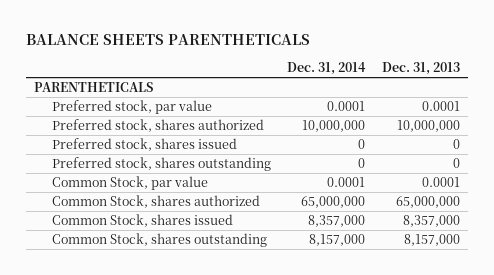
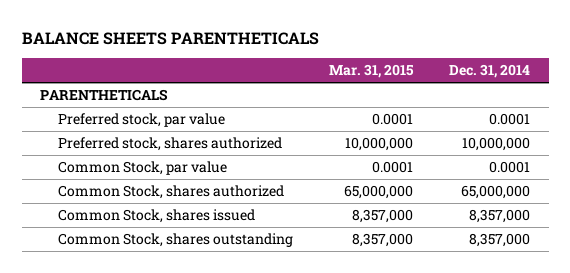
- | Dec. 31, 2014 | Dec. 31, 2013
+ | Mar. 31, 2015 | Dec. 31, 2014
- Preferred stock, shares issued | 0 | 0
- Preferred stock, shares outstanding | 0 | 0
- Common Stock, shares outstanding | 8,157,000 | 8,157,000
+ Common Stock, shares outstanding | 8,357,000 | 8,357,000

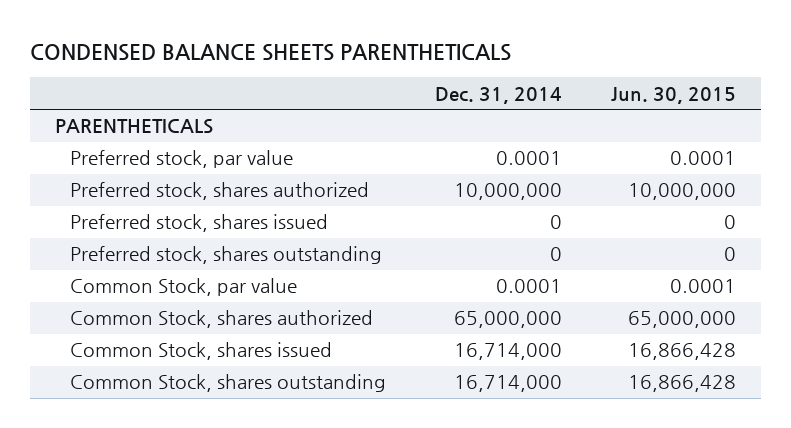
- BALANCE SHEETS PARENTHETICALS
+ CONDENSED BALANCE SHEETS PARENTHETICALS
- | Mar. 31, 2015 | Dec. 31, 2014
+ | Dec. 31, 2014 | Jun. 30, 2015
+ Preferred stock, shares issued | 0 | 0
+ Preferred stock, shares outstanding | 0 | 0
- Common Stock, shares issued | 8,357,000 | 8,357,000
- Common Stock, shares outstanding | 8,357,000 | 8,357,000
+ Common Stock, shares issued | 16,714,000 | 16,866,428
+ Common Stock, shares outstanding | 16,714,000 | 16,866,428

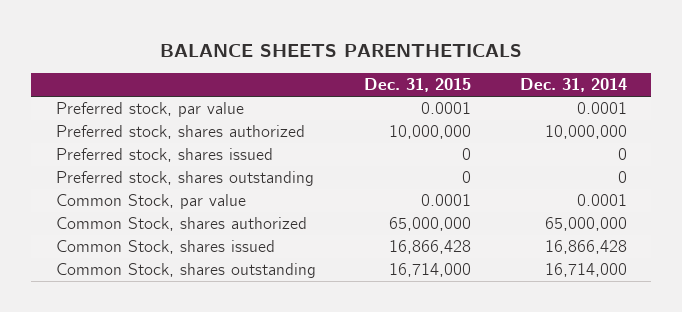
- CONDENSED BALANCE SHEETS PARENTHETICALS
+ BALANCE SHEETS PARENTHETICALS
- | Dec. 31, 2014 | Jun. 30, 2015
+ | Dec. 31, 2015 | Dec. 31, 2014
- PARENTHETICALS
- Common Stock, shares issued | 16,714,000 | 16,866,428
+ Common Stock, shares issued | 16,866,428 | 16,866,428

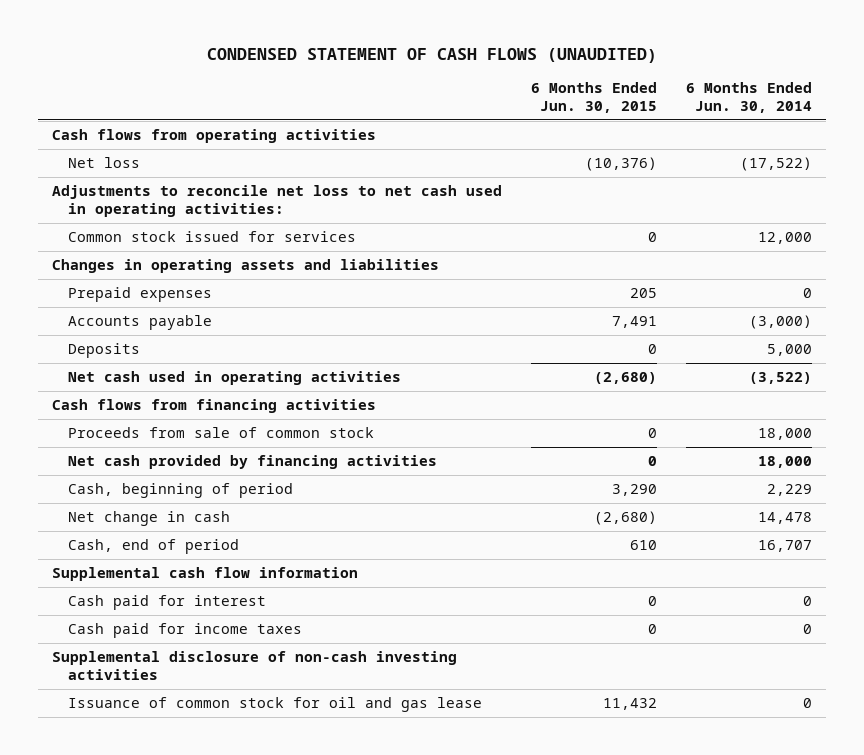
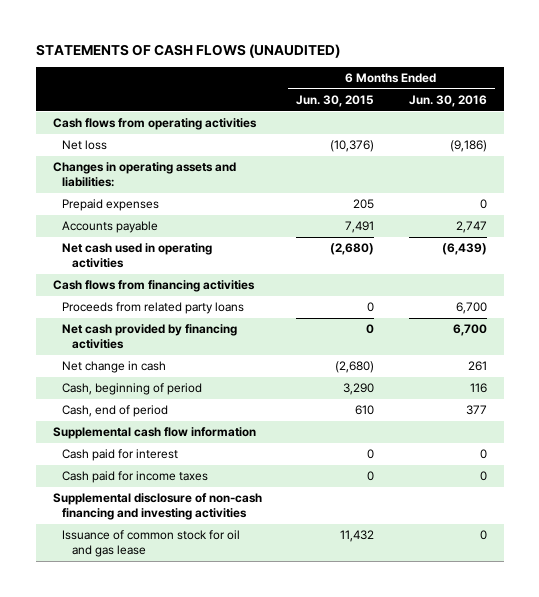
- CONDENSED STATEMENT OF CASH FLOWS (UNAUDITED)
+ STATEMENTS OF CASH FLOWS (UNAUDITED)
- | 6 Months Ended Jun. 30, 2015 | 6 Months Ended Jun. 30, 2014
+ | 6 Months Ended Jun. 30, 2015 | 6 Months Ended Jun. 30, 2016
- Adjustments to reconcile net loss to net cash used in operating activities:
- Common stock issued for services | 0 | 12,000
- Changes in operating assets and liabilities
+ Changes in operating assets and liabilities:
- Deposits | 0 | 5,000
- Proceeds from sale of common stock | 0 | 18,000
+ Proceeds from related party loans | 0 | 6,700
moved down: Cash, beginning of period | 3,290 | 116
- Supplemental disclosure of non-cash investing activities
+ Supplemental disclosure of non-cash financing and investing activities

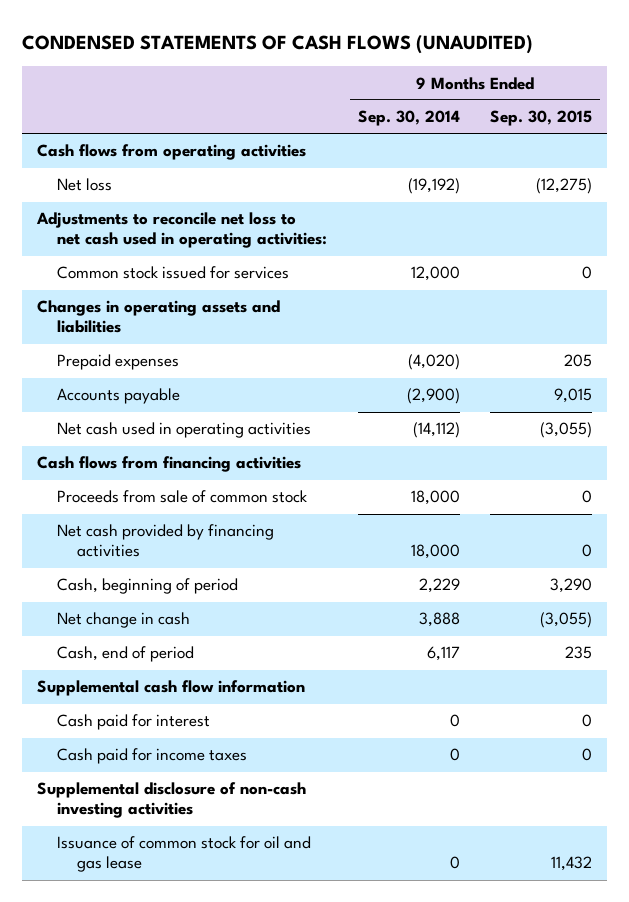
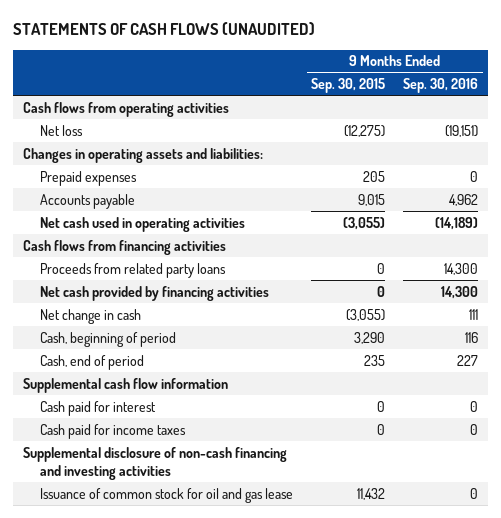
- CONDENSED STATEMENTS OF CASH FLOWS (UNAUDITED)
+ STATEMENTS OF CASH FLOWS (UNAUDITED)
- | 9 Months Ended Sep. 30, 2014 | 9 Months Ended Sep. 30, 2015
+ | 9 Months Ended Sep. 30, 2015 | 9 Months Ended Sep. 30, 2016
- Adjustments to reconcile net loss to net cash used in operating activities:
- Common stock issued for services | 12,000 | 0
- Changes in operating assets and liabilities
+ Changes in operating assets and liabilities:
- Proceeds from sale of common stock | 18,000 | 0
+ Proceeds from related party loans | 0 | 14,300
moved down: Cash, beginning of period | 3,290 | 116
- Supplemental disclosure of non-cash investing activities
+ Supplemental disclosure of non-cash financing and investing activities

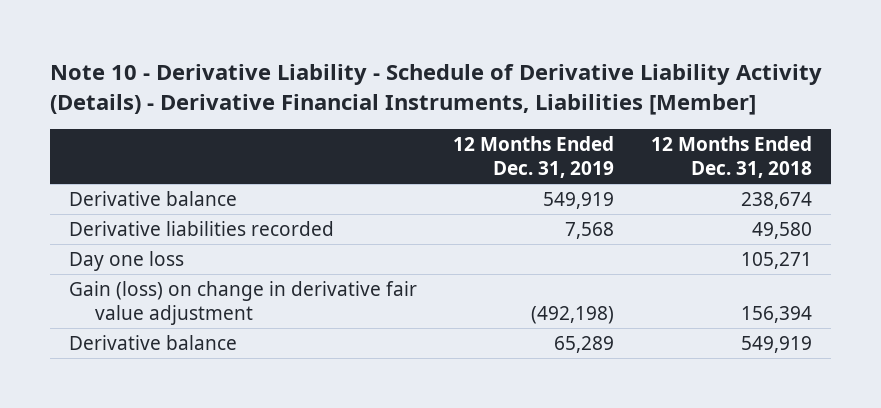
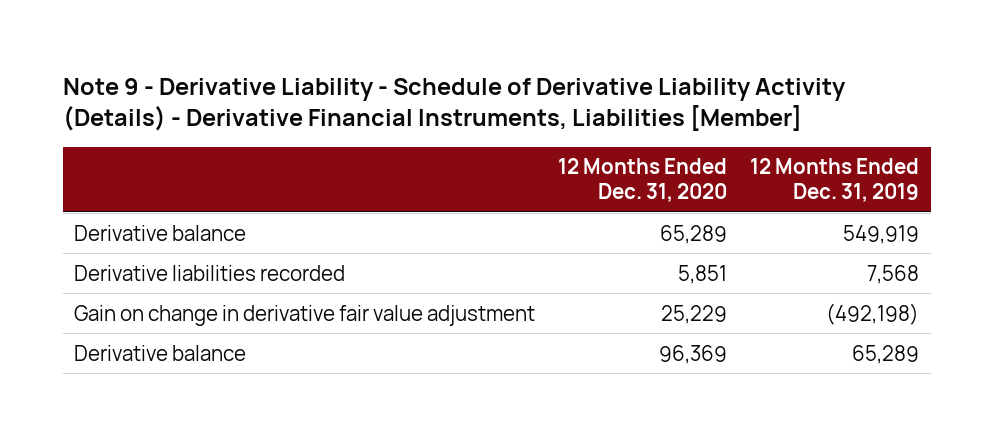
- Note 10 - Derivative Liability - Schedule of Derivative Liability Activity (Details) - Derivative Financial Instruments, Liabilities [Member]
+ Note 9 - Derivative Liability - Schedule of Derivative Liability Activity (Details) - Derivative Financial Instruments, Liabilities [Member]
- | 12 Months Ended Dec. 31, 2019 | 12 Months Ended Dec. 31, 2018
+ | 12 Months Ended Dec. 31, 2020 | 12 Months Ended Dec. 31, 2019
- Day one loss | | 105,271
- Gain (loss) on change in derivative fair value adjustment | (492,198) | 156,394
+ Gain on change in derivative fair value adjustment | 25,229 | (492,198)

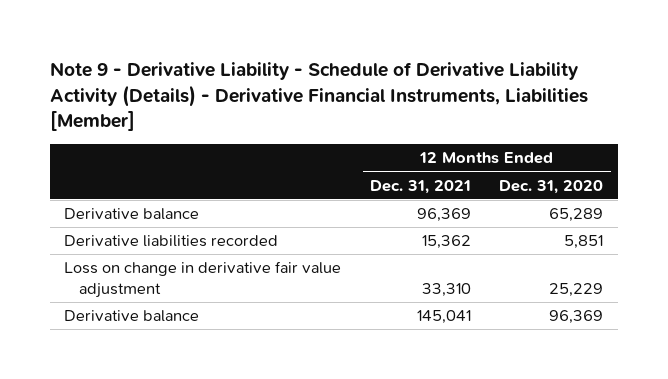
- | 12 Months Ended Dec. 31, 2020 | 12 Months Ended Dec. 31, 2019
+ | 12 Months Ended Dec. 31, 2021 | 12 Months Ended Dec. 31, 2020
- Gain on change in derivative fair value adjustment | 25,229 | (492,198)
+ Loss on change in derivative fair value adjustment | 33,310 | 25,229

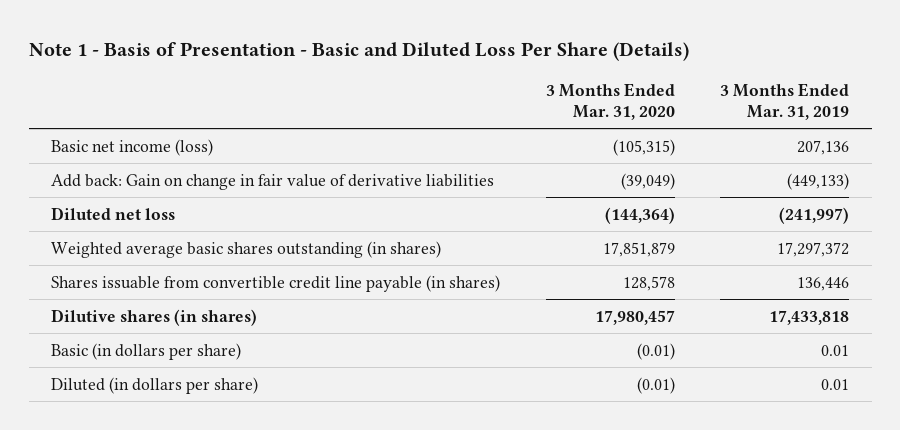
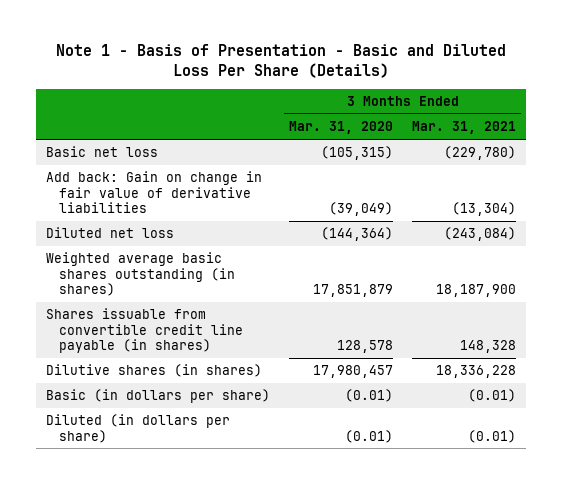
- | 3 Months Ended Mar. 31, 2020 | 3 Months Ended Mar. 31, 2019
+ | 3 Months Ended Mar. 31, 2020 | 3 Months Ended Mar. 31, 2021
- Basic net income (loss) | (105,315) | 207,136
+ Basic net loss | (105,315) | (229,780)

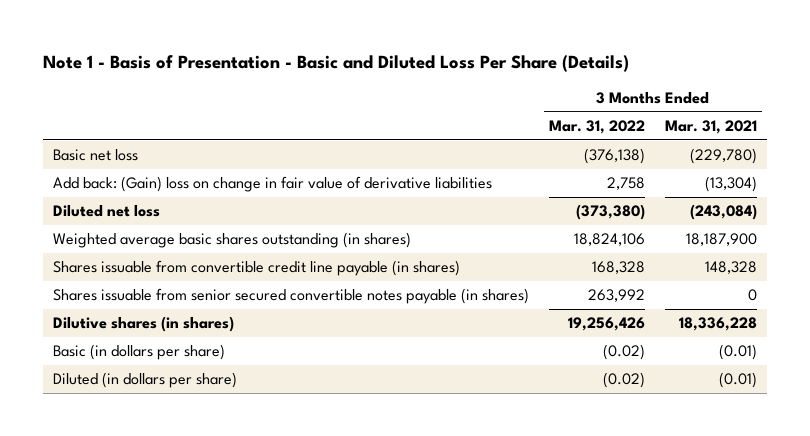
- | 3 Months Ended Mar. 31, 2020 | 3 Months Ended Mar. 31, 2021
+ | 3 Months Ended Mar. 31, 2022 | 3 Months Ended Mar. 31, 2021
- Add back: Gain on change in fair value of derivative liabilities | (39,049) | (13,304)
+ Add back: (Gain) loss on change in fair value of derivative liabilities | 2,758 | (13,304)
+ Shares issuable from senior secured convertible notes payable (in shares) | 263,992 | 0

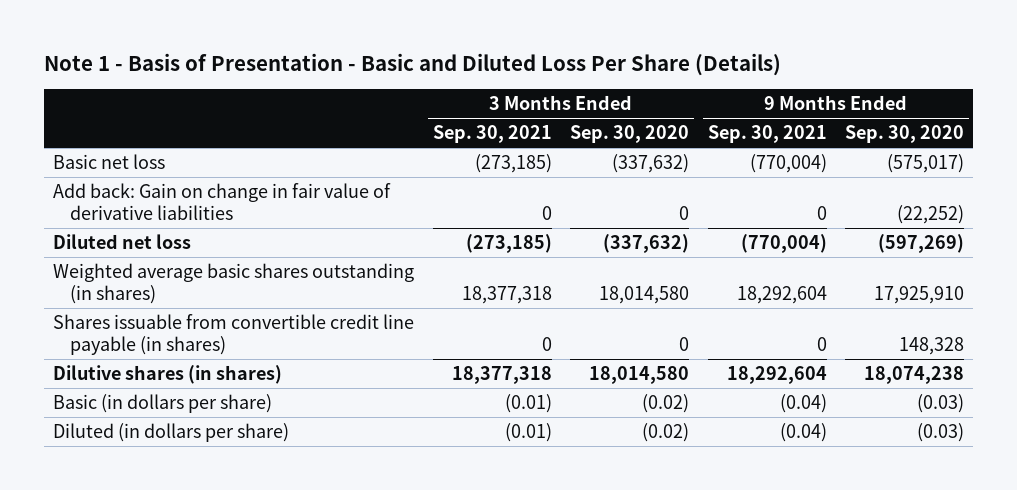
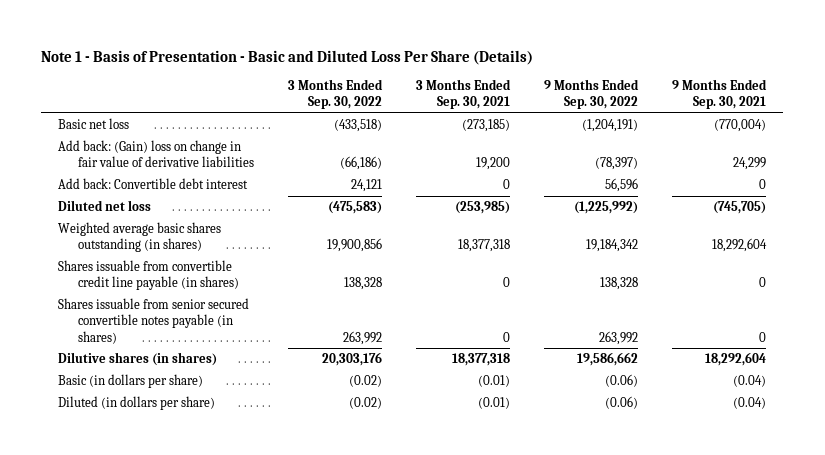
- | 3 Months Ended Sep. 30, 2021 | 3 Months Ended Sep. 30, 2020 | 9 Months Ended Sep. 30, 2021 | 9 Months Ended Sep. 30, 2020
+ | 3 Months Ended Sep. 30, 2022 | 3 Months Ended Sep. 30, 2021 | 9 Months Ended Sep. 30, 2022 | 9 Months Ended Sep. 30, 2021
- Add back: Gain on change in fair value of derivative liabilities | 0 | 0 | 0 | (22,252)
- Diluted net loss | (273,185) | (337,632) | (770,004) | (597,269)
+ Add back: (Gain) loss on change in fair value of derivative liabilities | (66,186) | 19,200 | (78,397) | 24,299
+ Add back: Convertible debt interest | 24,121 | 0 | 56,596 | 0
+ Diluted net loss | (475,583) | (253,985) | (1,225,992) | (745,705)
+ Shares issuable from senior secured convertible notes payable (in shares) | 263,992 | 0 | 263,992 | 0

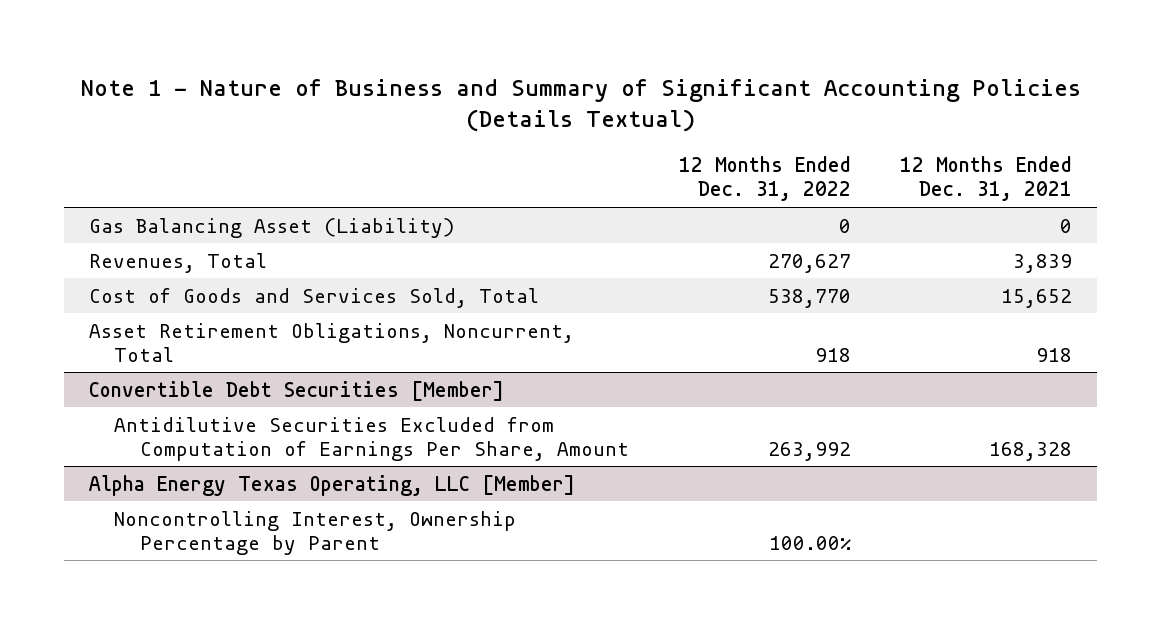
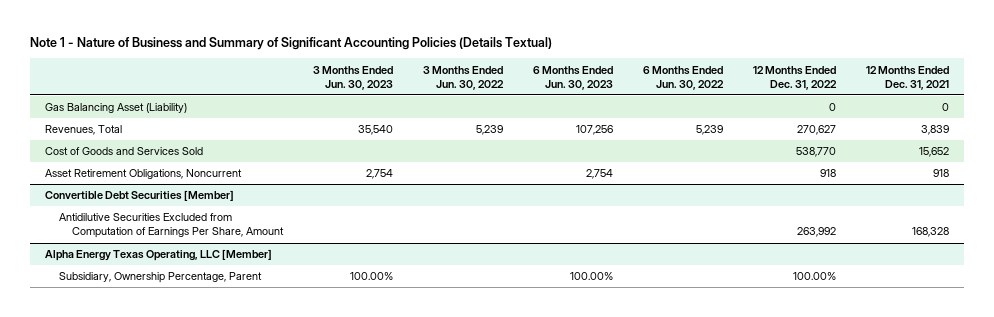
- | 12 Months Ended Dec. 31, 2022 | 12 Months Ended Dec. 31, 2021
+ | 3 Months Ended Jun. 30, 2023 | 3 Months Ended Jun. 30, 2022 | 6 Months Ended Jun. 30, 2023 | 6 Months Ended Jun. 30, 2022 | 12 Months Ended Dec. 31, 2022 | 12 Months Ended Dec. 31, 2021
- Cost of Goods and Services Sold, Total | 538,770 | 15,652
- Asset Retirement Obligations, Noncurrent, Total | 918 | 918
+ Cost of Goods and Services Sold | | | | | 538,770 | 15,652
+ Asset Retirement Obligations, Noncurrent | 2,754 | | 2,754 | | 918 | 918
@ Alpha Energy Texas Operating, LLC [Member]
- Noncontrolling Interest, Ownership Percentage by Parent | 100.00% |
+ Subsidiary, Ownership Percentage, Parent | 100.00% | | 100.00% | | 100.00% |

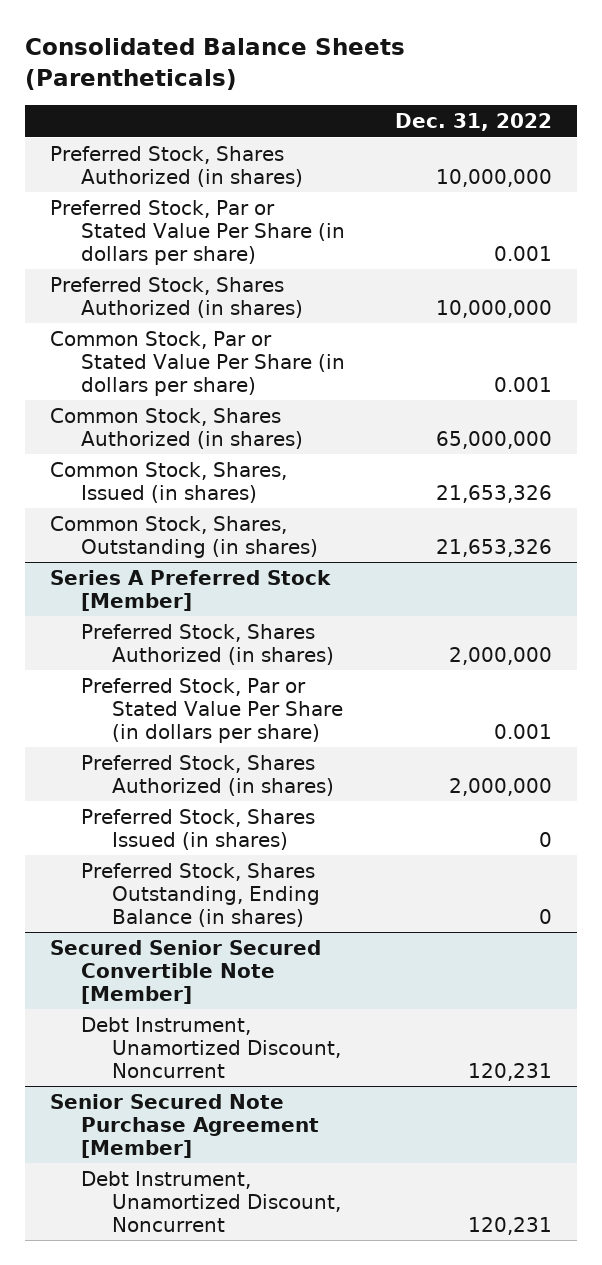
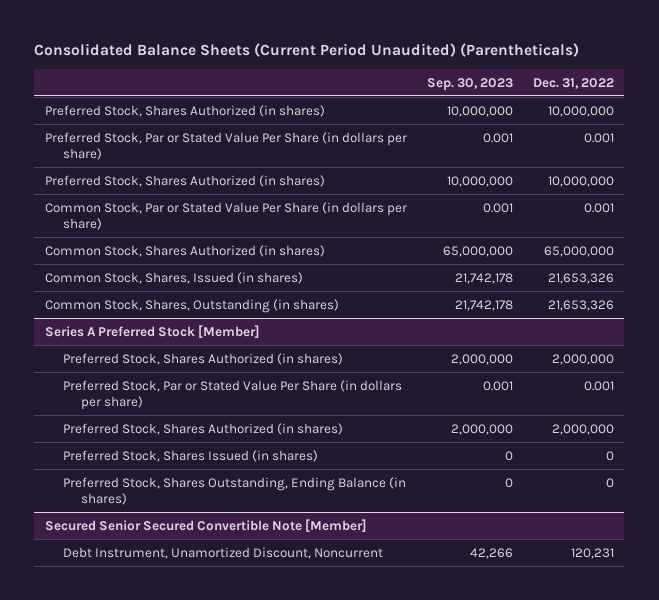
- Consolidated Balance Sheets (Parentheticals)
+ Consolidated Balance Sheets (Current Period Unaudited) (Parentheticals)
- | Dec. 31, 2022
+ | Sep. 30, 2023 | Dec. 31, 2022
- Senior Secured Note Purchase Agreement [Member]
- Debt Instrument, Unamortized Discount, Noncurrent | 120,231

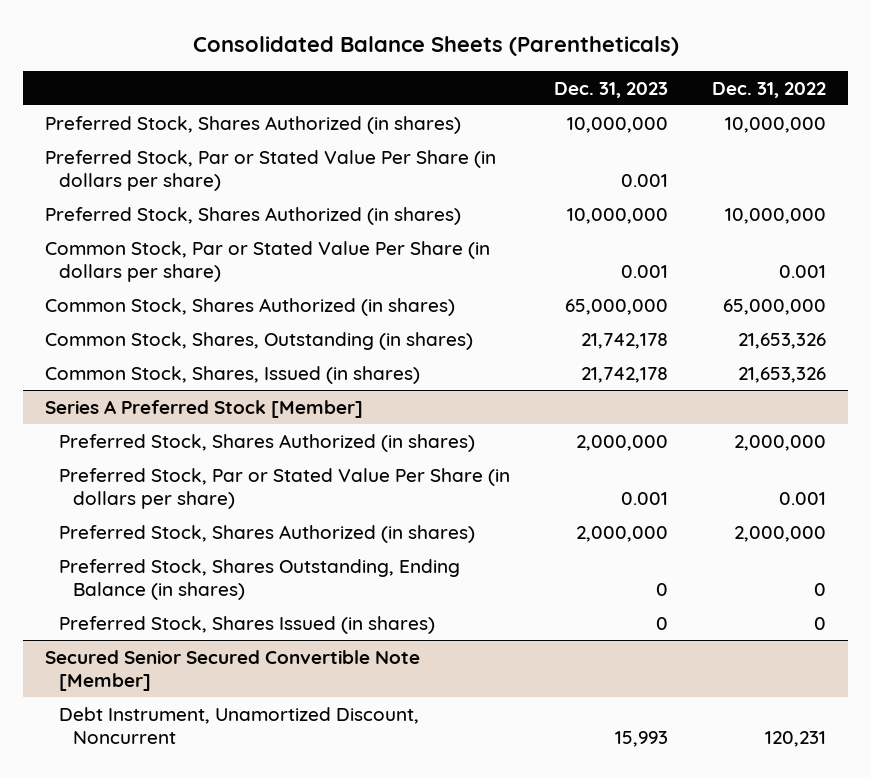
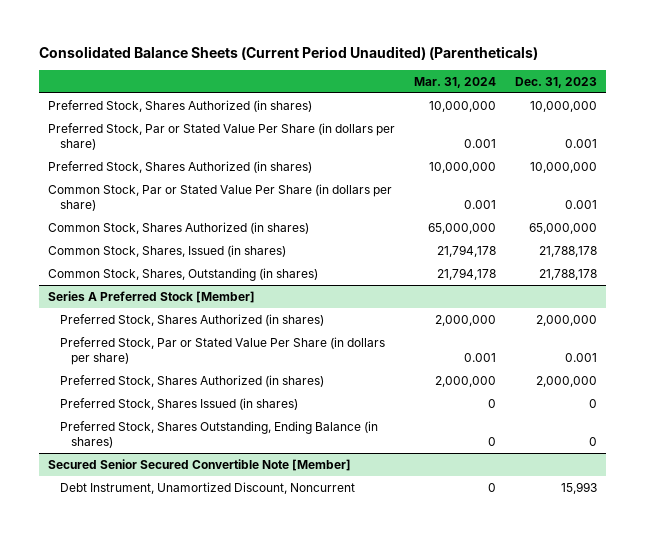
- Consolidated Balance Sheets (Parentheticals)
+ Consolidated Balance Sheets (Current Period Unaudited) (Parentheticals)
- | Dec. 31, 2023 | Dec. 31, 2022
+ | Mar. 31, 2024 | Dec. 31, 2023
- Common Stock, Shares, Outstanding (in shares) | 21,742,178 | 21,653,326
- Common Stock, Shares, Issued (in shares) | 21,742,178 | 21,653,326
+ Common Stock, Shares, Issued (in shares) | 21,794,178 | 21,788,178
+ Common Stock, Shares, Outstanding (in shares) | 21,794,178 | 21,788,178
@ Series A Preferred Stock [Member]
moved down: Preferred Stock, Shares Outstanding, Ending Balance (in shares) | 0 | 0

